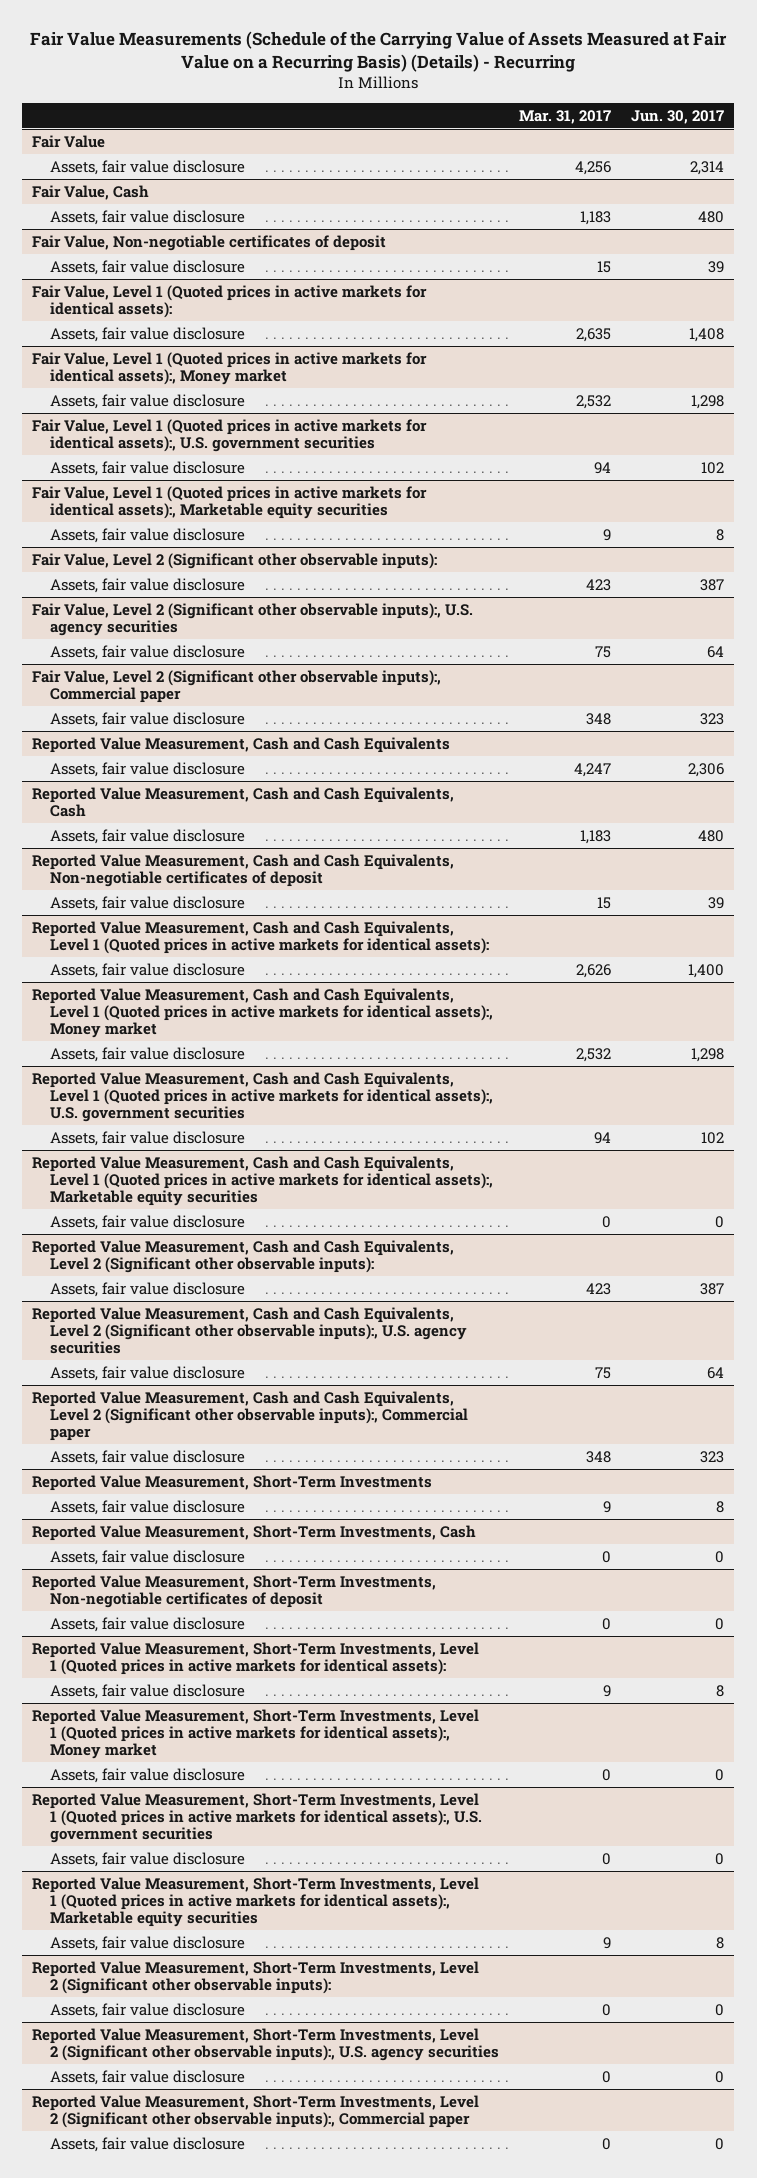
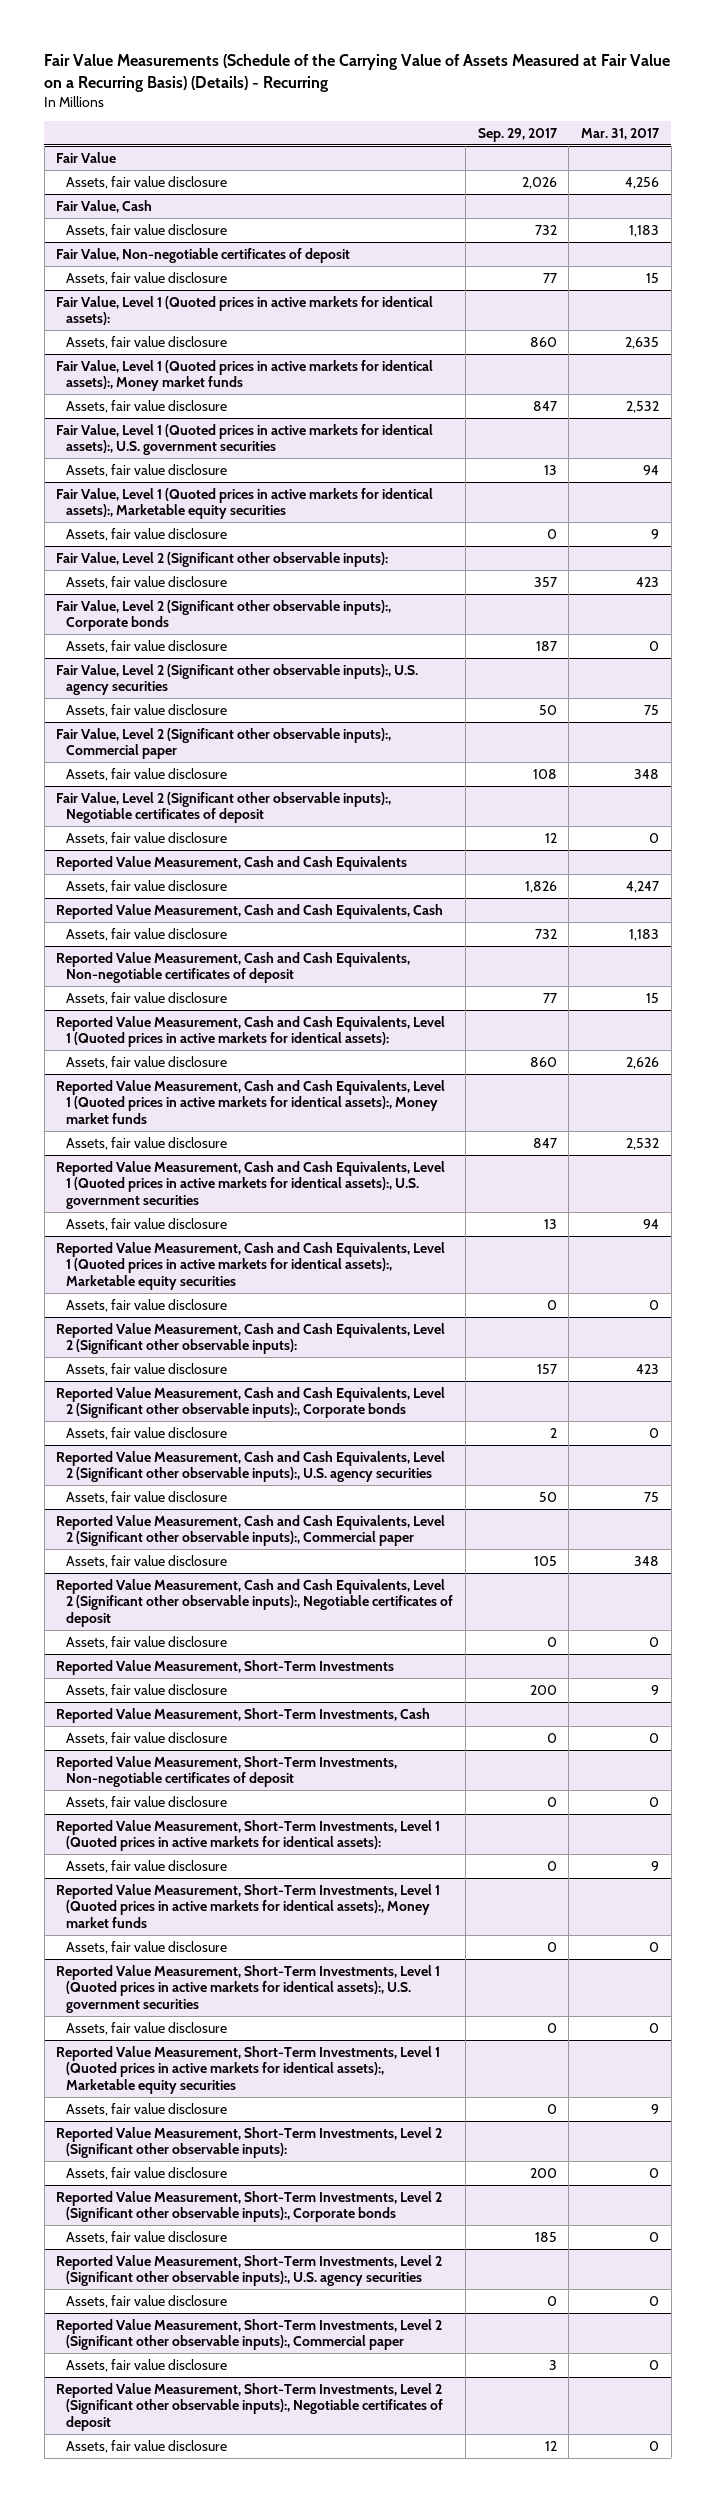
- | Mar. 31, 2017 | Jun. 30, 2017
+ | Sep. 29, 2017 | Mar. 31, 2017
- Fair Value, Level 1 (Quoted prices in active markets for identical assets):, Money market
+ Fair Value, Level 1 (Quoted prices in active markets for identical assets):, Money market funds
+ Fair Value, Level 2 (Significant other observable inputs):, Corporate bonds
+ Assets, fair value disclosure | 187 | 0
+ Fair Value, Level 2 (Significant other observable inputs):, Negotiable certificates of deposit
+ Assets, fair value disclosure | 12 | 0
- Reported Value Measurement, Cash and Cash Equivalents, Level 1 (Quoted prices in active markets for identical assets):, Money market
+ Reported Value Measurement, Cash and Cash Equivalents, Level 1 (Quoted prices in active markets for identical assets):, Money market funds
+ Reported Value Measurement, Cash and Cash Equivalents, Level 2 (Significant other observable inputs):, Corporate bonds
+ Assets, fair value disclosure | 2 | 0
+ Reported Value Measurement, Cash and Cash Equivalents, Level 2 (Significant other observable inputs):, Negotiable certificates of deposit
+ Assets, fair value disclosure | 0 | 0
- Reported Value Measurement, Short-Term Investments, Level 1 (Quoted prices in active markets for identical assets):, Money market
+ Reported Value Measurement, Short-Term Investments, Level 1 (Quoted prices in active markets for identical assets):, Money market funds
+ Reported Value Measurement, Short-Term Investments, Level 2 (Significant other observable inputs):, Corporate bonds
+ Assets, fair value disclosure | 185 | 0
+ Reported Value Measurement, Short-Term Investments, Level 2 (Significant other observable inputs):, Negotiable certificates of deposit
+ Assets, fair value disclosure | 12 | 0

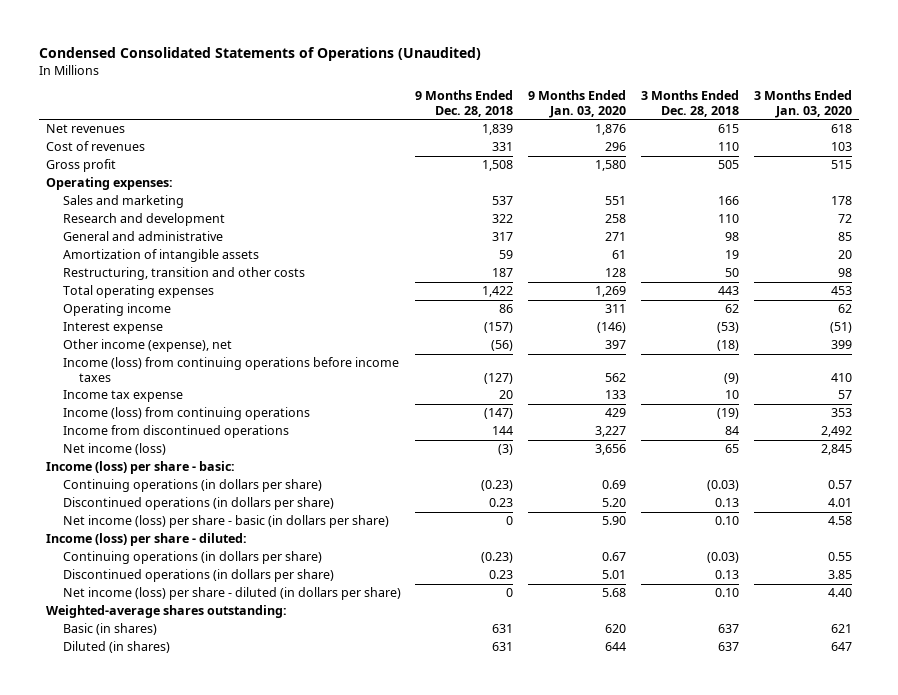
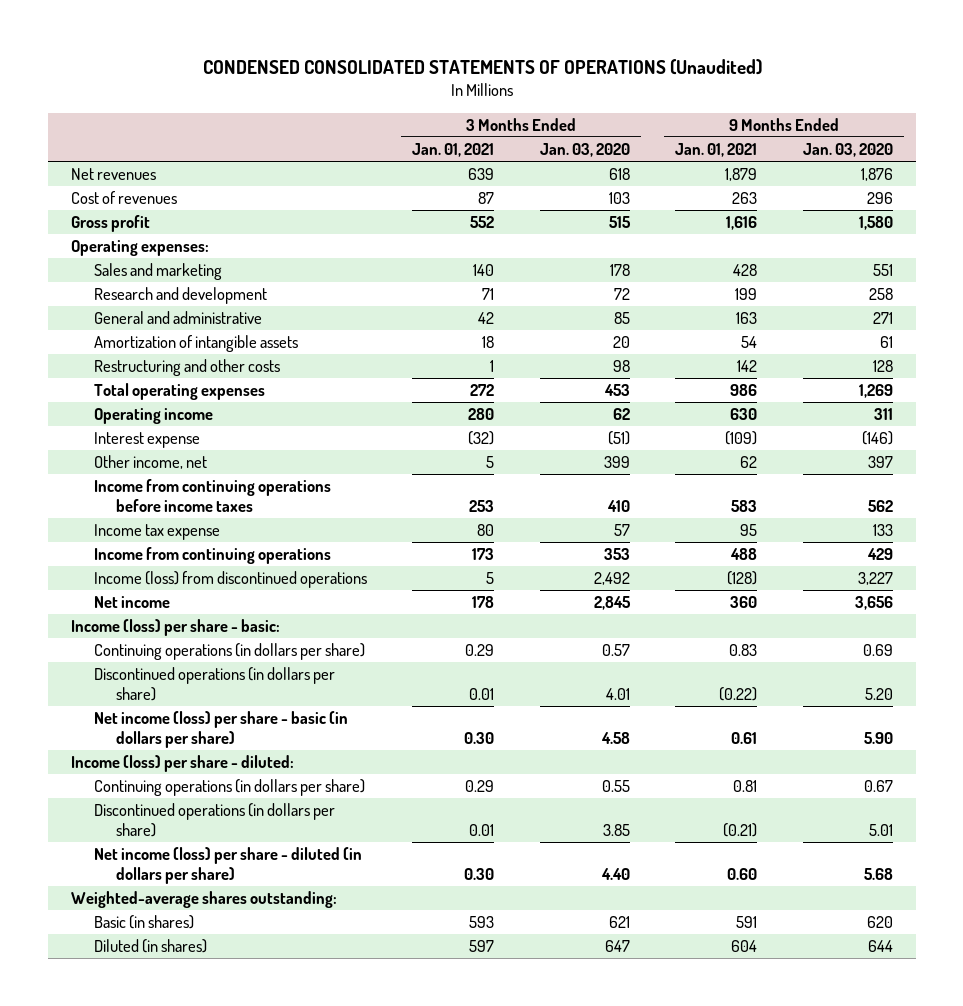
- Condensed Consolidated Statements of Operations (Unaudited)
+ CONDENSED CONSOLIDATED STATEMENTS OF OPERATIONS (Unaudited)
- | 9 Months Ended Dec. 28, 2018 | 9 Months Ended Jan. 03, 2020 | 3 Months Ended Dec. 28, 2018 | 3 Months Ended Jan. 03, 2020
+ | 3 Months Ended Jan. 01, 2021 | 3 Months Ended Jan. 03, 2020 | 9 Months Ended Jan. 01, 2021 | 9 Months Ended Jan. 03, 2020
- Restructuring, transition and other costs | 187 | 128 | 50 | 98
+ Restructuring and other costs | 1 | 98 | 142 | 128
- Other income (expense), net | (56) | 397 | (18) | 399
- Income (loss) from continuing operations before income taxes | (127) | 562 | (9) | 410
+ Other income, net | 5 | 399 | 62 | 397
+ Income from continuing operations before income taxes | 253 | 410 | 583 | 562
- Income (loss) from continuing operations | (147) | 429 | (19) | 353
- Income from discontinued operations | 144 | 3,227 | 84 | 2,492
- Net income (loss) | (3) | 3,656 | 65 | 2,845
+ Income from continuing operations | 173 | 353 | 488 | 429
+ Income (loss) from discontinued operations | 5 | 2,492 | (128) | 3,227
+ Net income | 178 | 2,845 | 360 | 3,656

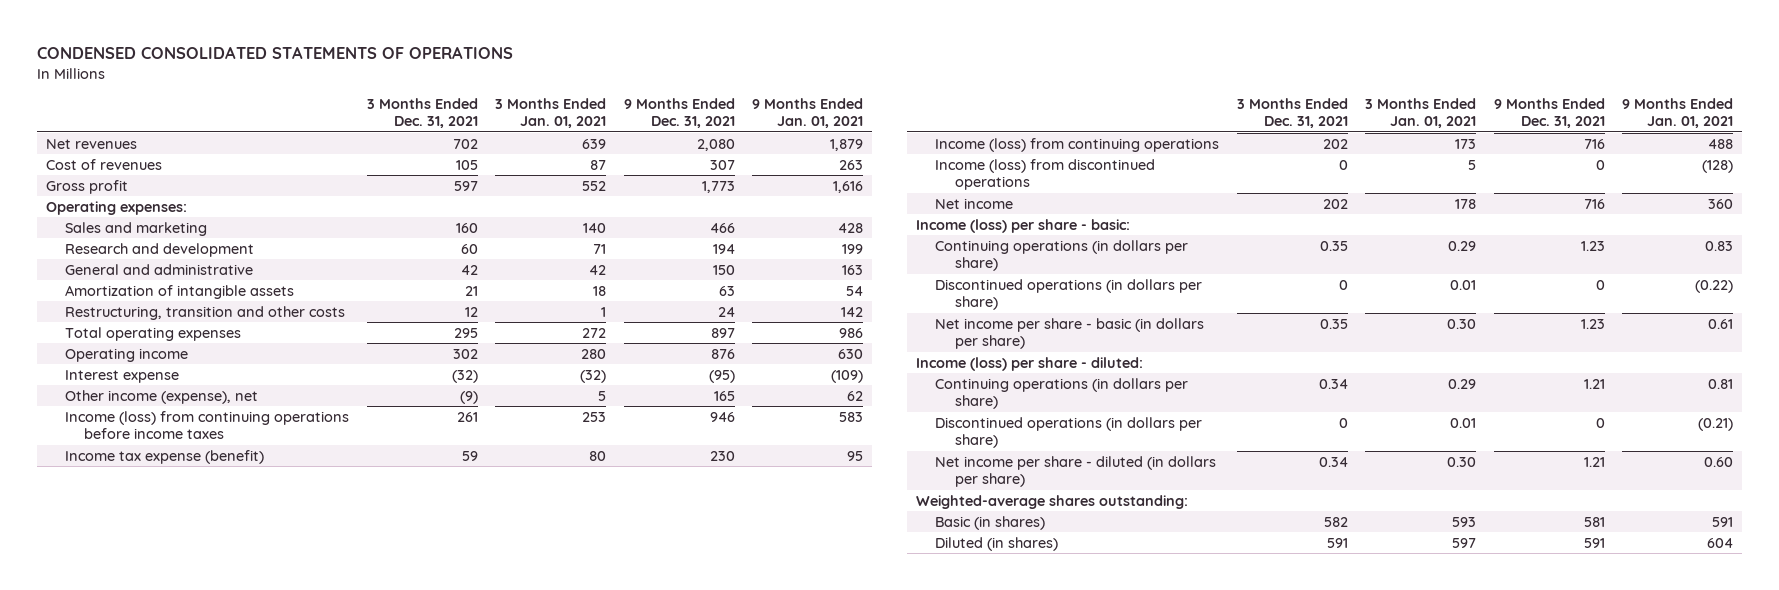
- CONDENSED CONSOLIDATED STATEMENTS OF OPERATIONS (Unaudited)
+ CONDENSED CONSOLIDATED STATEMENTS OF OPERATIONS
- | 3 Months Ended Jan. 01, 2021 | 3 Months Ended Jan. 03, 2020 | 9 Months Ended Jan. 01, 2021 | 9 Months Ended Jan. 03, 2020
+ | 3 Months Ended Dec. 31, 2021 | 3 Months Ended Jan. 01, 2021 | 9 Months Ended Dec. 31, 2021 | 9 Months Ended Jan. 01, 2021
- Restructuring and other costs | 1 | 98 | 142 | 128
+ Restructuring, transition and other costs | 12 | 1 | 24 | 142
- Other income, net | 5 | 399 | 62 | 397
- Income from continuing operations before income taxes | 253 | 410 | 583 | 562
- Income tax expense | 80 | 57 | 95 | 133
- Income from continuing operations | 173 | 353 | 488 | 429
+ Other income (expense), net | (9) | 5 | 165 | 62
+ Income (loss) from continuing operations before income taxes | 261 | 253 | 946 | 583
+ Income tax expense (benefit) | 59 | 80 | 230 | 95
+ Income (loss) from continuing operations | 202 | 173 | 716 | 488
- Net income (loss) per share - basic (in dollars per share) | 0.30 | 4.58 | 0.61 | 5.90
+ Net income per share - basic (in dollars per share) | 0.35 | 0.30 | 1.23 | 0.61
- Net income (loss) per share - diluted (in dollars per share) | 0.30 | 4.40 | 0.60 | 5.68
+ Net income per share - diluted (in dollars per share) | 0.34 | 0.30 | 1.21 | 0.60

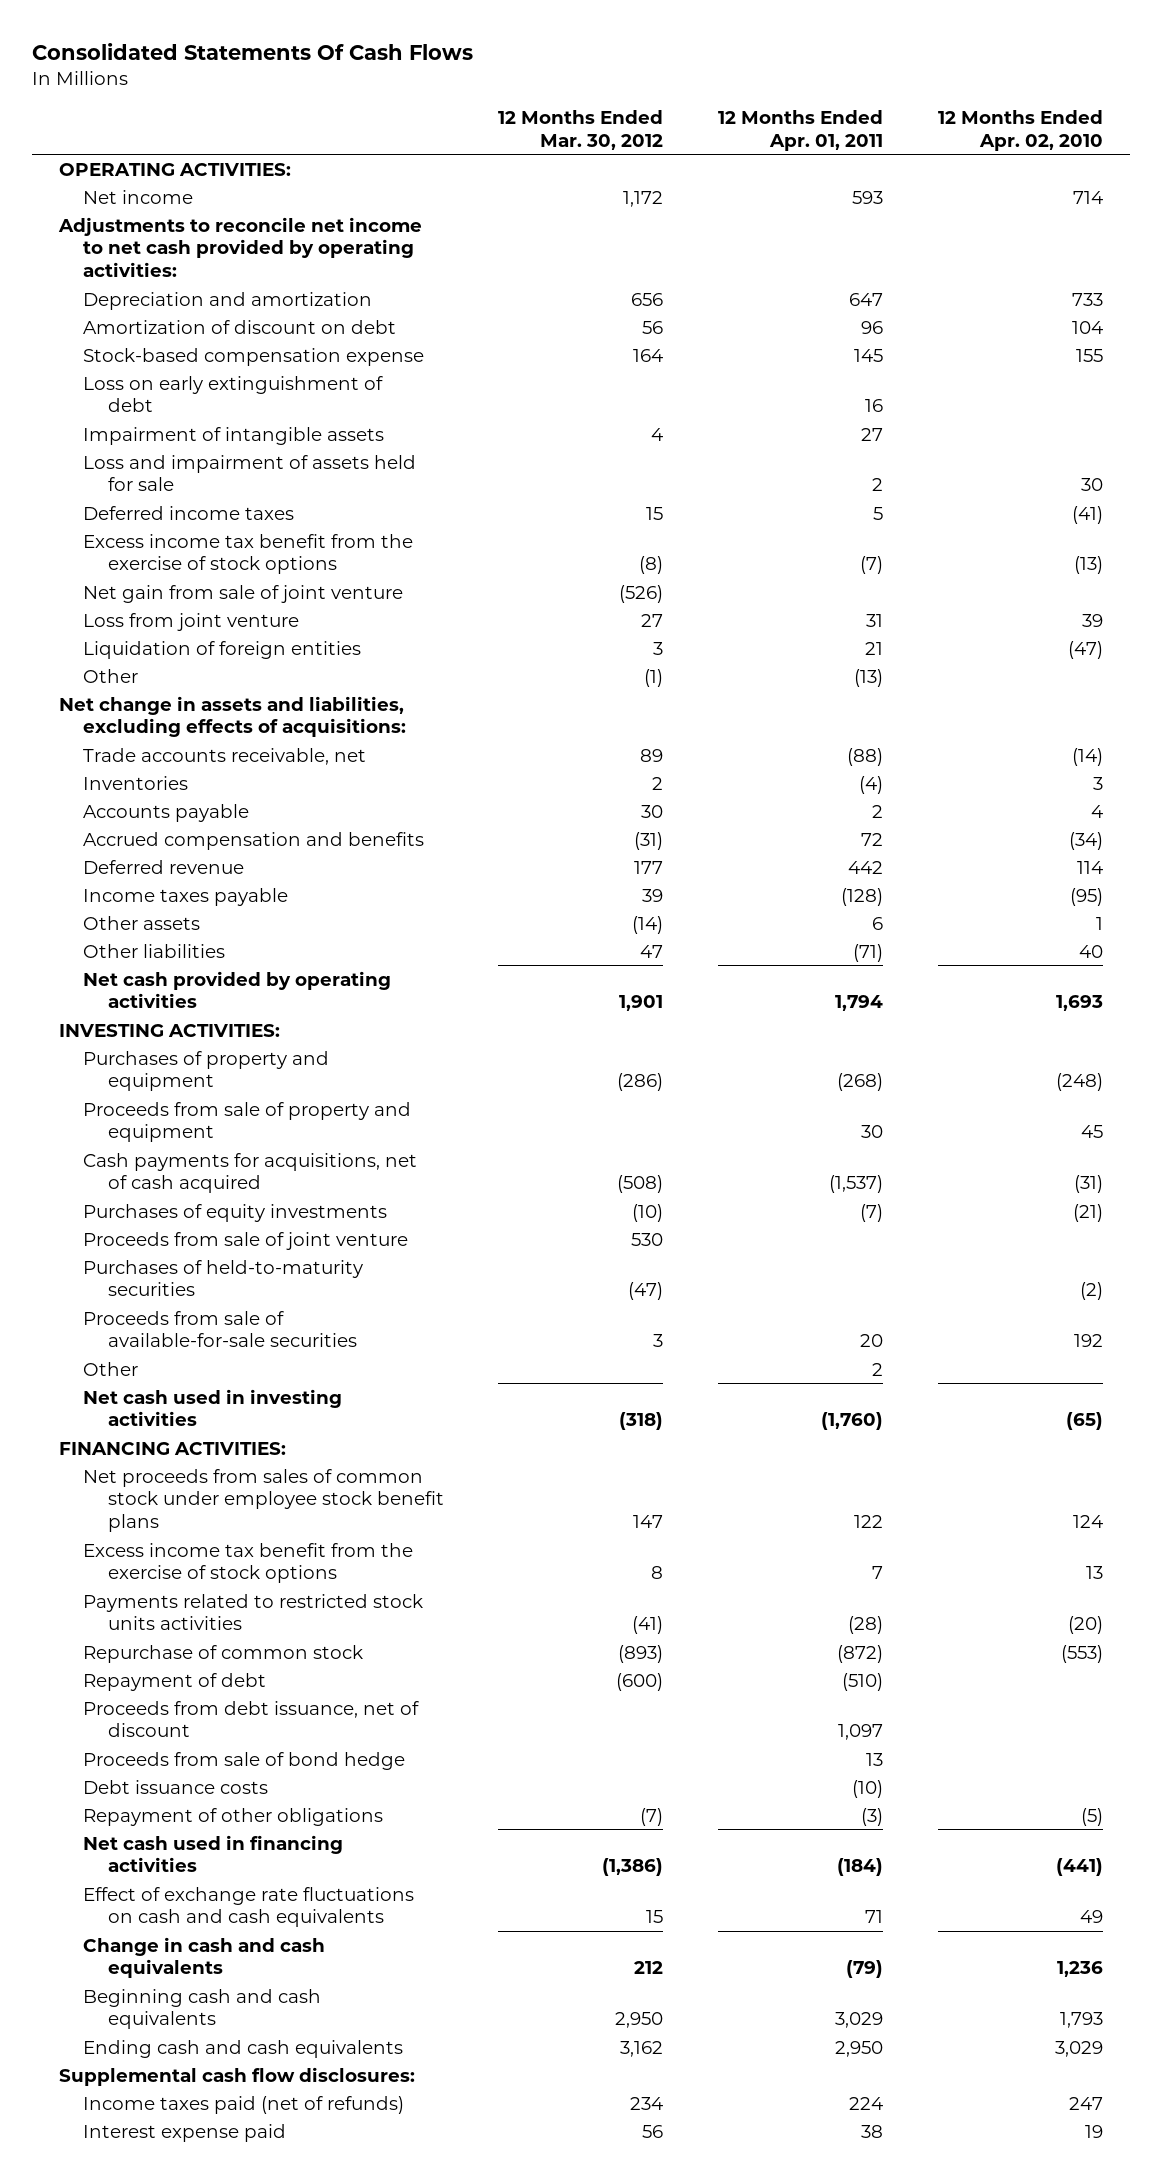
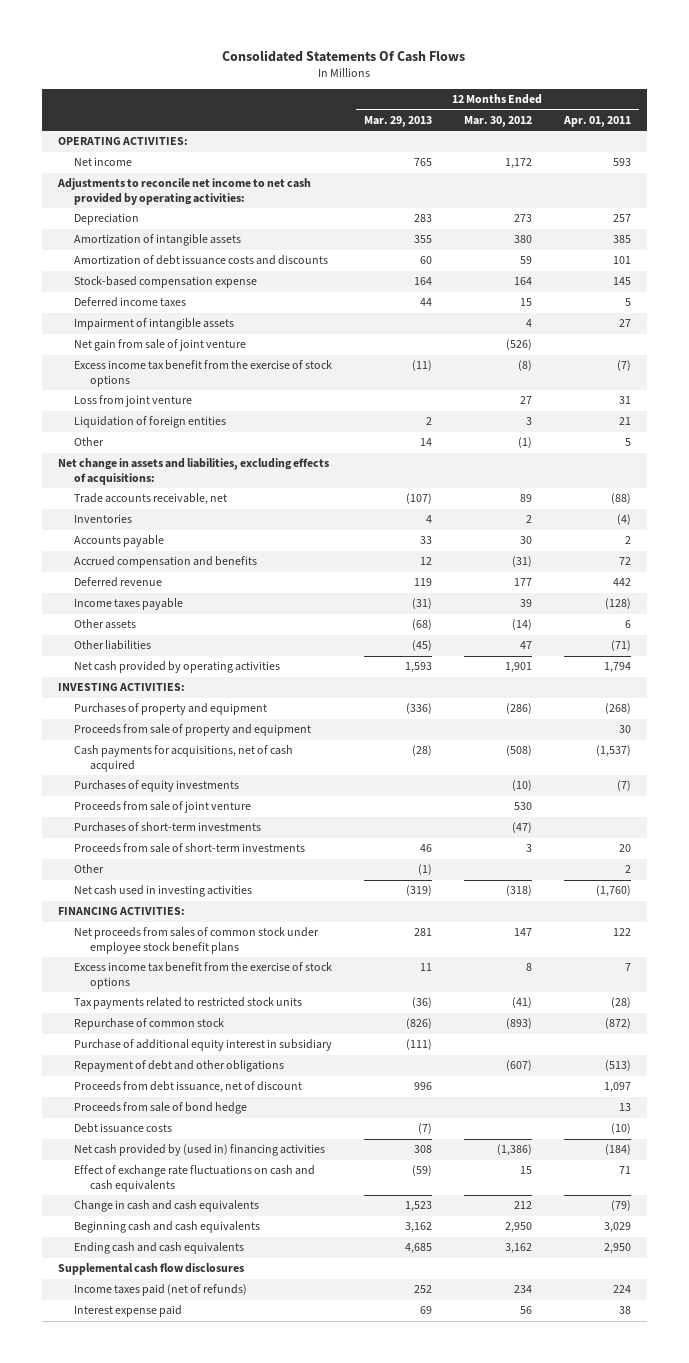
- | 12 Months Ended Mar. 30, 2012 | 12 Months Ended Apr. 01, 2011 | 12 Months Ended Apr. 02, 2010
+ | 12 Months Ended Mar. 29, 2013 | 12 Months Ended Mar. 30, 2012 | 12 Months Ended Apr. 01, 2011
- Depreciation and amortization | 656 | 647 | 733
- Amortization of discount on debt | 56 | 96 | 104
+ Depreciation | 283 | 273 | 257
+ Amortization of intangible assets | 355 | 380 | 385
+ Amortization of debt issuance costs and discounts | 60 | 59 | 101
- Loss on early extinguishment of debt | | 16 |
- Loss and impairment of assets held for sale | | 2 | 30
moved down: Impairment of intangible assets | | 4 | 27
moved down: Excess income tax benefit from the exercise of stock options | (11) | (8) | (7)
- Other | (1) | (13) |
+ Other | 14 | (1) | 5
- Purchases of held-to-maturity securities | (47) | | (2)
- Proceeds from sale of available-for-sale securities | 3 | 20 | 192
+ Purchases of short-term investments | | (47) |
+ Proceeds from sale of short-term investments | 46 | 3 | 20
- Payments related to restricted stock units activities | (41) | (28) | (20)
+ Tax payments related to restricted stock units | (36) | (41) | (28)
- Repayment of debt | (600) | (510) |
+ Purchase of additional equity interest in subsidiary | (111) | |
+ Repayment of debt and other obligations | | (607) | (513)
- Repayment of other obligations | (7) | (3) | (5)
- Net cash used in financing activities | (1,386) | (184) | (441)
+ Net cash provided by (used in) financing activities | 308 | (1,386) | (184)
- Supplemental cash flow disclosures:
+ Supplemental cash flow disclosures

